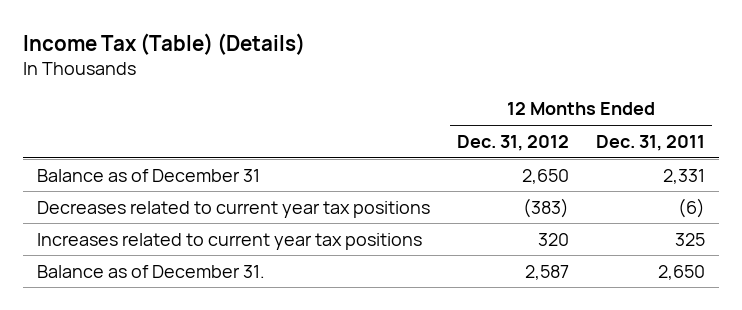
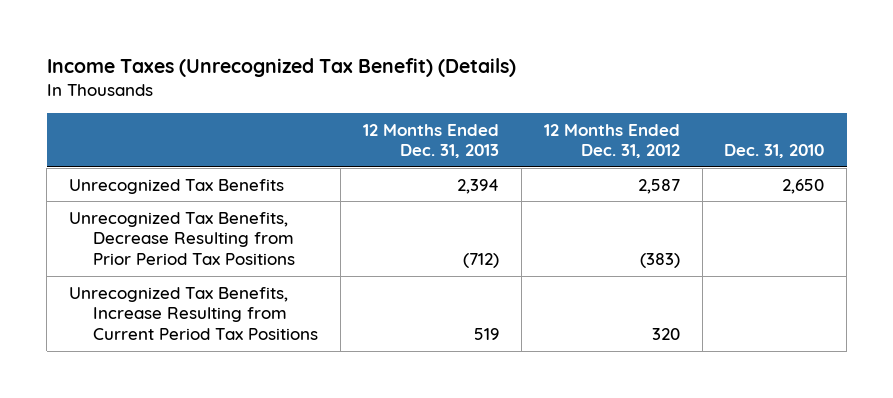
- Income Tax (Table) (Details)
+ Income Taxes (Unrecognized Tax Benefit) (Details)
- | 12 Months Ended Dec. 31, 2012 | 12 Months Ended Dec. 31, 2011
+ | 12 Months Ended Dec. 31, 2013 | 12 Months Ended Dec. 31, 2012 | Dec. 31, 2010
- Balance as of December 31 | 2,650 | 2,331
- Decreases related to current year tax positions | (383) | (6)
- Increases related to current year tax positions | 320 | 325
- Balance as of December 31. | 2,587 | 2,650
+ Unrecognized Tax Benefits | 2,394 | 2,587 | 2,650
+ Unrecognized Tax Benefits, Decrease Resulting from Prior Period Tax Positions | (712) | (383) |
+ Unrecognized Tax Benefits, Increase Resulting from Current Period Tax Positions | 519 | 320 |

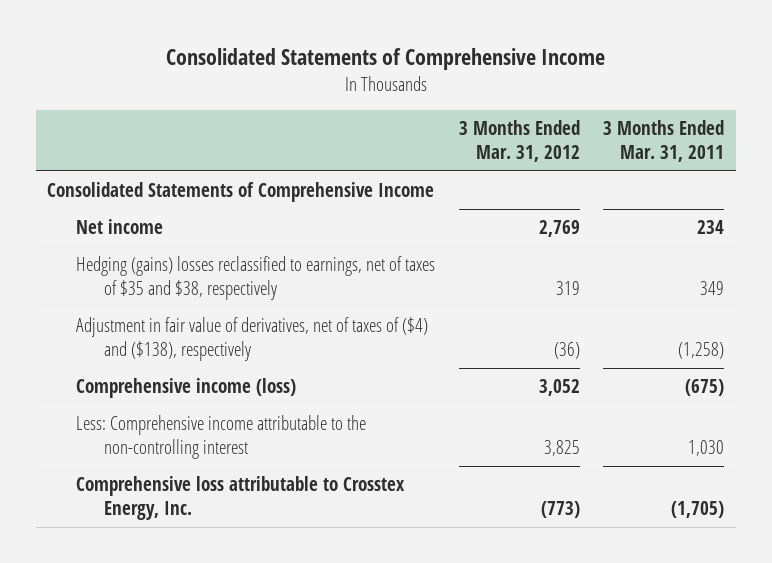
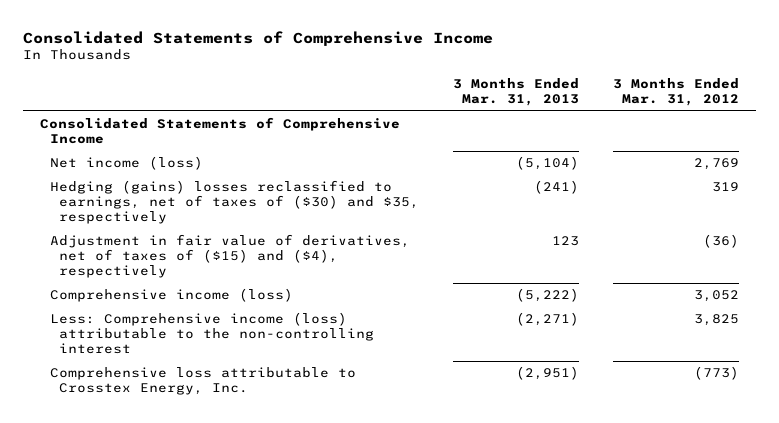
- | 3 Months Ended Mar. 31, 2012 | 3 Months Ended Mar. 31, 2011
+ | 3 Months Ended Mar. 31, 2013 | 3 Months Ended Mar. 31, 2012
- Net income | 2,769 | 234
- Hedging (gains) losses reclassified to earnings, net of taxes of $35 and $38, respectively | 319 | 349
- Adjustment in fair value of derivatives, net of taxes of ($4) and ($138), respectively | (36) | (1,258)
+ Net income (loss) | (5,104) | 2,769
+ Hedging (gains) losses reclassified to earnings, net of taxes of ($30) and $35, respectively | (241) | 319
+ Adjustment in fair value of derivatives, net of taxes of ($15) and ($4), respectively | 123 | (36)
- Less: Comprehensive income attributable to the non-controlling interest | 3,825 | 1,030
+ Less: Comprehensive income (loss) attributable to the non-controlling interest | (2,271) | 3,825

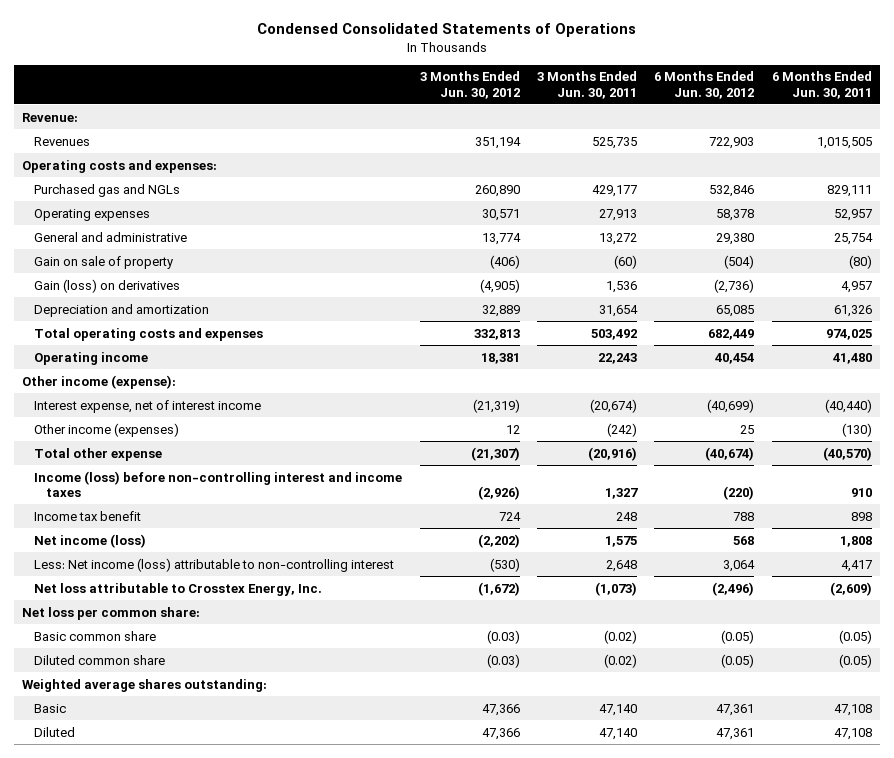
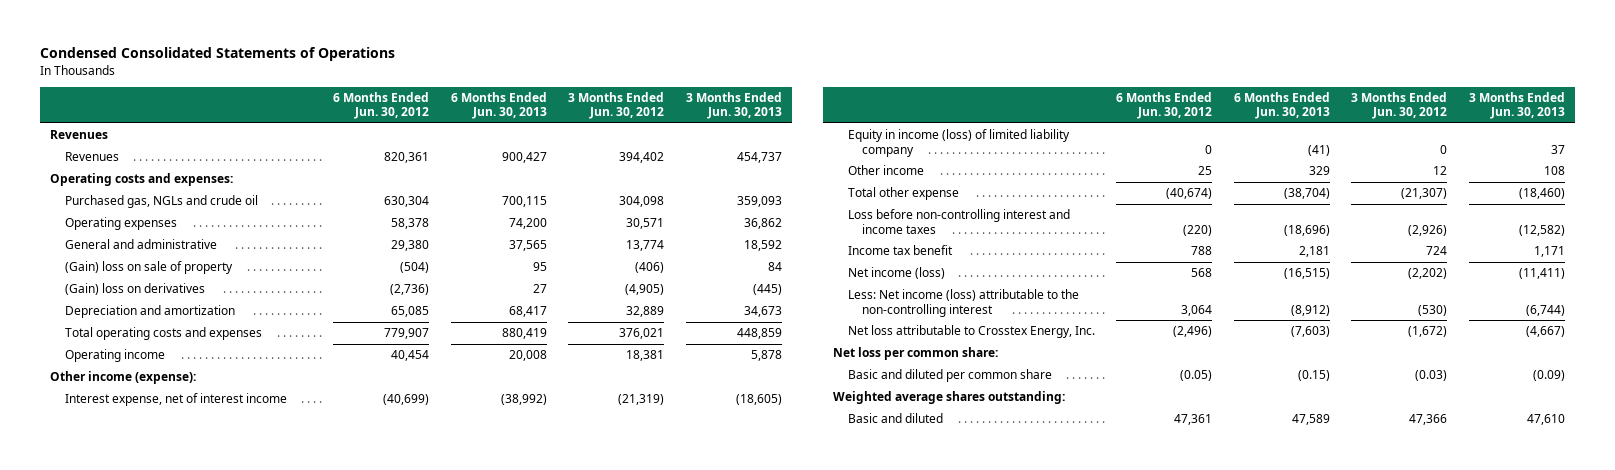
- | 3 Months Ended Jun. 30, 2012 | 3 Months Ended Jun. 30, 2011 | 6 Months Ended Jun. 30, 2012 | 6 Months Ended Jun. 30, 2011
+ | 6 Months Ended Jun. 30, 2012 | 6 Months Ended Jun. 30, 2013 | 3 Months Ended Jun. 30, 2012 | 3 Months Ended Jun. 30, 2013
- Revenue:
- Revenues | 351,194 | 525,735 | 722,903 | 1,015,505
+ Revenues
+ Revenues | 820,361 | 900,427 | 394,402 | 454,737
- Purchased gas and NGLs | 260,890 | 429,177 | 532,846 | 829,111
+ Purchased gas, NGLs and crude oil | 630,304 | 700,115 | 304,098 | 359,093
- Gain on sale of property | (406) | (60) | (504) | (80)
- Gain (loss) on derivatives | (4,905) | 1,536 | (2,736) | 4,957
+ (Gain) loss on sale of property | (504) | 95 | (406) | 84
+ (Gain) loss on derivatives | (2,736) | 27 | (4,905) | (445)
- Total operating costs and expenses | 332,813 | 503,492 | 682,449 | 974,025
+ Total operating costs and expenses | 779,907 | 880,419 | 376,021 | 448,859
- Other income (expenses) | 12 | (242) | 25 | (130)
+ Equity in income (loss) of limited liability company | 0 | (41) | 0 | 37
+ Other income | 25 | 329 | 12 | 108
- Income (loss) before non-controlling interest and income taxes | (2,926) | 1,327 | (220) | 910
+ Loss before non-controlling interest and income taxes | (220) | (18,696) | (2,926) | (12,582)
- Less: Net income (loss) attributable to non-controlling interest | (530) | 2,648 | 3,064 | 4,417
+ Less: Net income (loss) attributable to the non-controlling interest | 3,064 | (8,912) | (530) | (6,744)
- Basic common share | (0.03) | (0.02) | (0.05) | (0.05)
- Diluted common share | (0.03) | (0.02) | (0.05) | (0.05)
+ Basic and diluted per common share | (0.05) | (0.15) | (0.03) | (0.09)
- Basic | 47,366 | 47,140 | 47,361 | 47,108
- Diluted | 47,366 | 47,140 | 47,361 | 47,108
+ Basic and diluted | 47,361 | 47,589 | 47,366 | 47,610

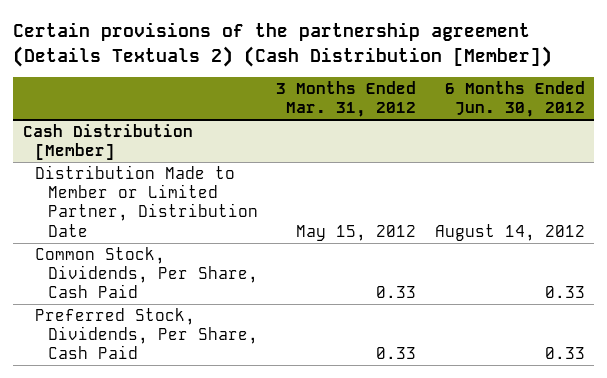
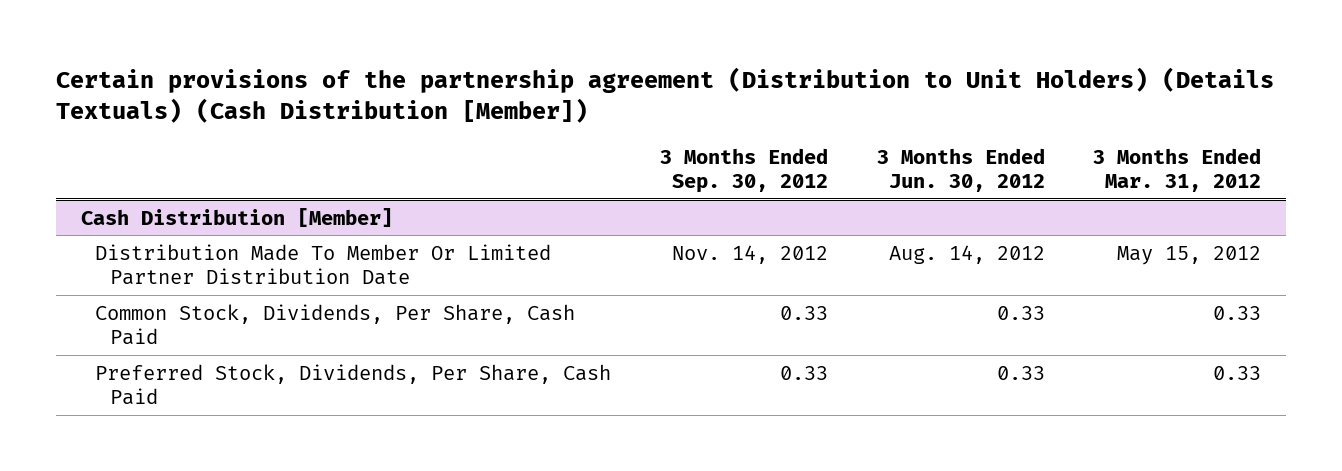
- Certain provisions of the partnership agreement (Details Textuals 2) (Cash Distribution [Member])
+ Certain provisions of the partnership agreement (Distribution to Unit Holders) (Details Textuals) (Cash Distribution [Member])
- | 3 Months Ended Mar. 31, 2012 | 6 Months Ended Jun. 30, 2012
+ | 3 Months Ended Sep. 30, 2012 | 3 Months Ended Jun. 30, 2012 | 3 Months Ended Mar. 31, 2012
@ Cash Distribution [Member]
- Distribution Made to Member or Limited Partner, Distribution Date | May 15, 2012 | August 14, 2012
+ Distribution Made To Member Or Limited Partner Distribution Date | Nov. 14, 2012 | Aug. 14, 2012 | May 15, 2012

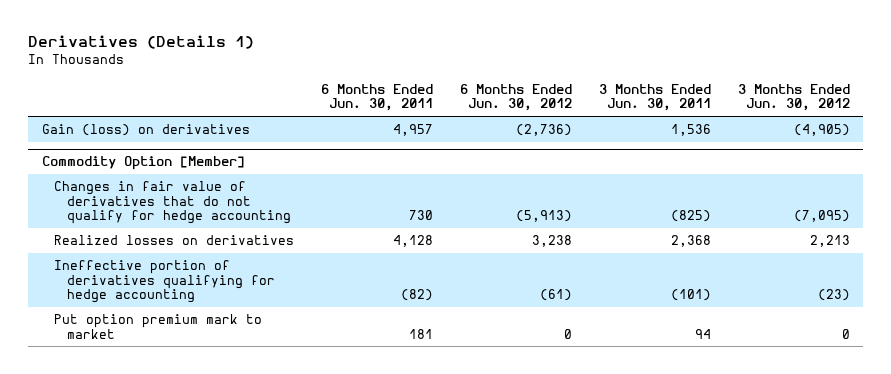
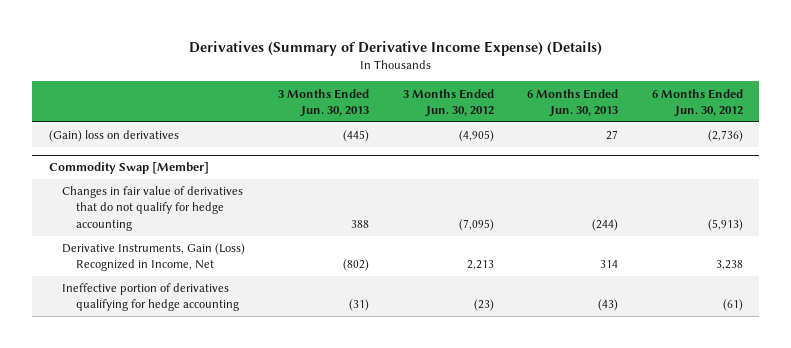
- Derivatives (Details 1)
+ Derivatives (Summary of Derivative Income Expense) (Details)
- | 6 Months Ended Jun. 30, 2011 | 6 Months Ended Jun. 30, 2012 | 3 Months Ended Jun. 30, 2011 | 3 Months Ended Jun. 30, 2012
+ | 3 Months Ended Jun. 30, 2013 | 3 Months Ended Jun. 30, 2012 | 6 Months Ended Jun. 30, 2013 | 6 Months Ended Jun. 30, 2012
- Gain (loss) on derivatives | 4,957 | (2,736) | 1,536 | (4,905)
- Commodity Option [Member]
+ (Gain) loss on derivatives | (445) | (4,905) | 27 | (2,736)
+ Commodity Swap [Member]
- Realized losses on derivatives | 4,128 | 3,238 | 2,368 | 2,213
+ Derivative Instruments, Gain (Loss) Recognized in Income, Net | (802) | 2,213 | 314 | 3,238
- Put option premium mark to market | 181 | 0 | 94 | 0

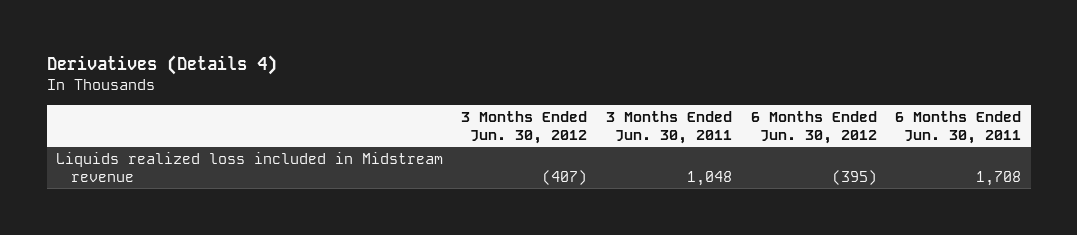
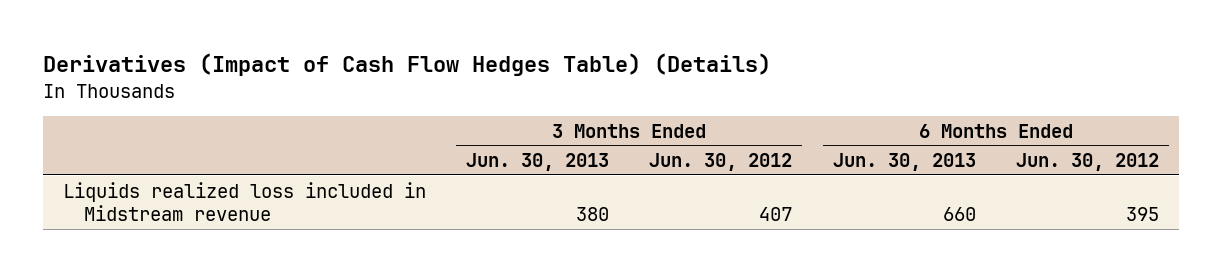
- Derivatives (Details 4)
+ Derivatives (Impact of Cash Flow Hedges Table) (Details)
- | 3 Months Ended Jun. 30, 2012 | 3 Months Ended Jun. 30, 2011 | 6 Months Ended Jun. 30, 2012 | 6 Months Ended Jun. 30, 2011
+ | 3 Months Ended Jun. 30, 2013 | 3 Months Ended Jun. 30, 2012 | 6 Months Ended Jun. 30, 2013 | 6 Months Ended Jun. 30, 2012
- Liquids realized loss included in Midstream revenue | (407) | 1,048 | (395) | 1,708
+ Liquids realized loss included in Midstream revenue | 380 | 407 | 660 | 395

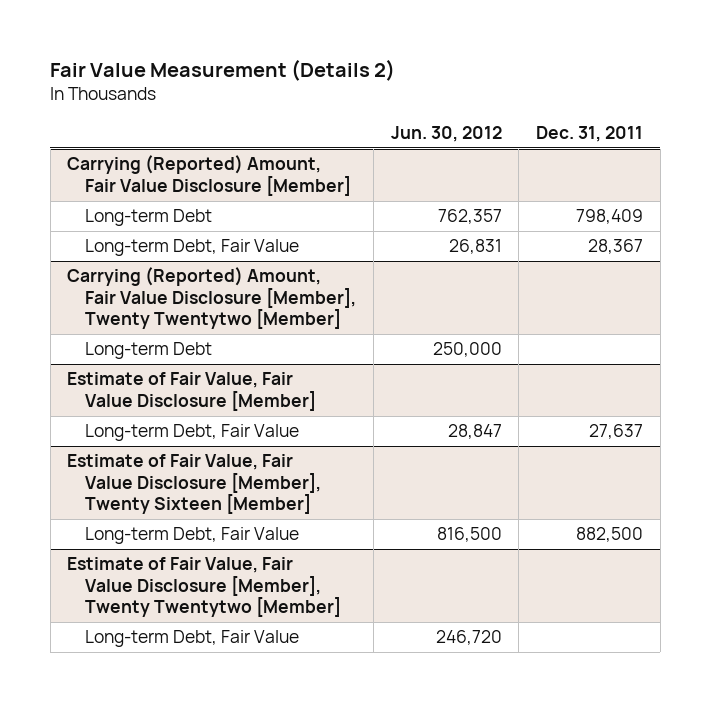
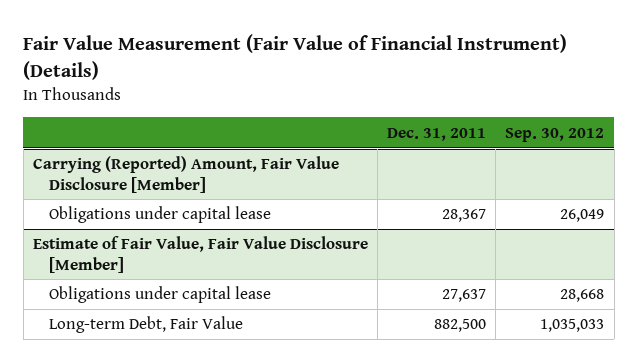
- Fair Value Measurement (Details 2)
+ Fair Value Measurement (Fair Value of Financial Instrument) (Details)
- | Jun. 30, 2012 | Dec. 31, 2011
+ | Dec. 31, 2011 | Sep. 30, 2012
@ Carrying (Reported) Amount, Fair Value Disclosure [Member]
- Long-term Debt | 762,357 | 798,409
- Long-term Debt, Fair Value | 26,831 | 28,367
- Carrying (Reported) Amount, Fair Value Disclosure [Member], Twenty Twentytwo [Member]
- Long-term Debt | 250,000 |
@ Carrying (Reported) Amount, Fair Value Disclosure [Member]
+ Obligations under capital lease | 28,367 | 26,049
@ Estimate of Fair Value, Fair Value Disclosure [Member]
- Long-term Debt, Fair Value | 28,847 | 27,637
- Estimate of Fair Value, Fair Value Disclosure [Member], Twenty Sixteen [Member]
@ Estimate of Fair Value, Fair Value Disclosure [Member]
+ Obligations under capital lease | 27,637 | 28,668
- Estimate of Fair Value, Fair Value Disclosure [Member], Twenty Twentytwo [Member]
- Long-term Debt, Fair Value | 246,720 |

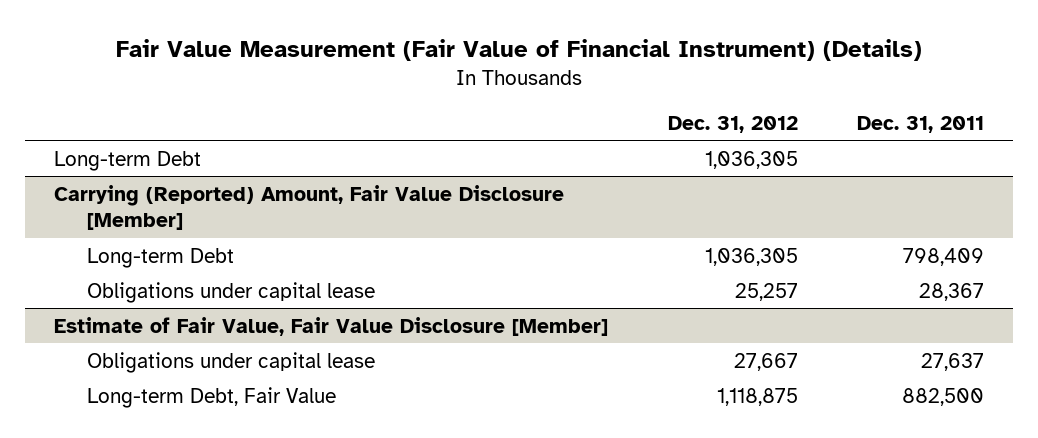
- | Dec. 31, 2011 | Sep. 30, 2012
+ | Dec. 31, 2012 | Dec. 31, 2011
+ Long-term Debt | 1,036,305 |
@ Carrying (Reported) Amount, Fair Value Disclosure [Member]
+ Long-term Debt | 1,036,305 | 798,409

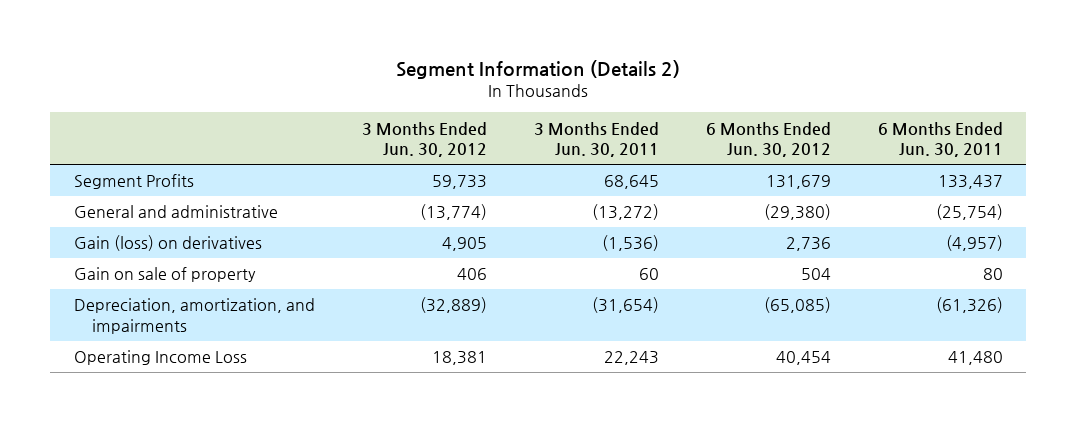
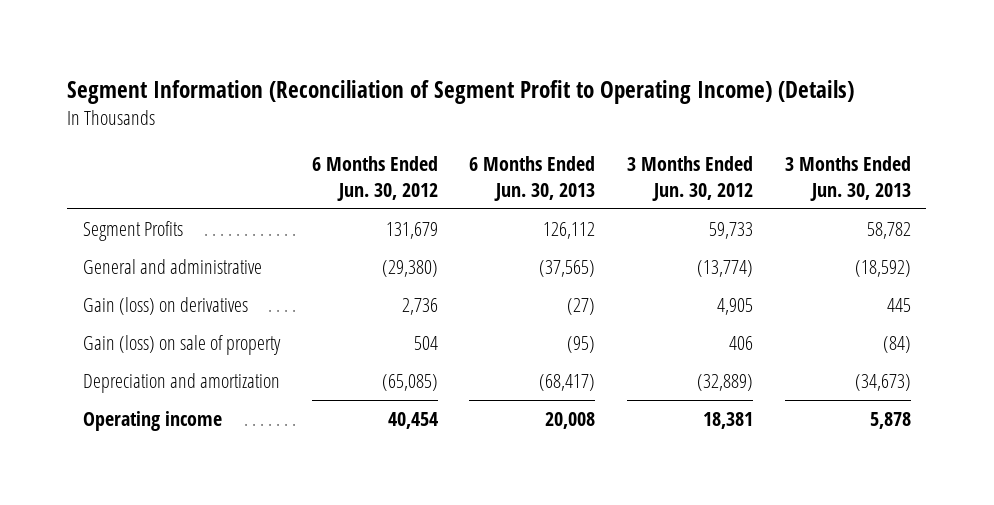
- Segment Information (Details 2)
+ Segment Information (Reconciliation of Segment Profit to Operating Income) (Details)
- | 3 Months Ended Jun. 30, 2012 | 3 Months Ended Jun. 30, 2011 | 6 Months Ended Jun. 30, 2012 | 6 Months Ended Jun. 30, 2011
+ | 6 Months Ended Jun. 30, 2012 | 6 Months Ended Jun. 30, 2013 | 3 Months Ended Jun. 30, 2012 | 3 Months Ended Jun. 30, 2013
- Gain on sale of property | 406 | 60 | 504 | 80
- Depreciation, amortization, and impairments | (32,889) | (31,654) | (65,085) | (61,326)
- Operating Income Loss | 18,381 | 22,243 | 40,454 | 41,480
+ Gain (loss) on sale of property | 504 | (95) | 406 | (84)
+ Depreciation and amortization | (65,085) | (68,417) | (32,889) | (34,673)
+ Operating income | 40,454 | 20,008 | 18,381 | 5,878

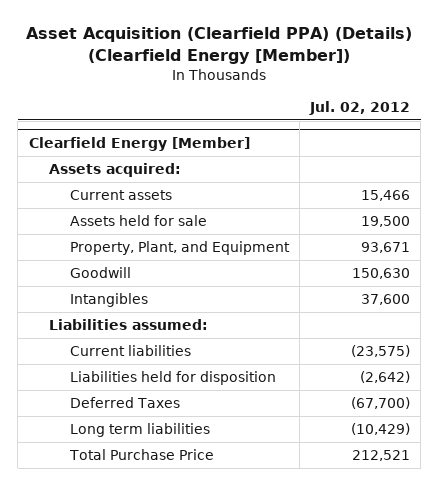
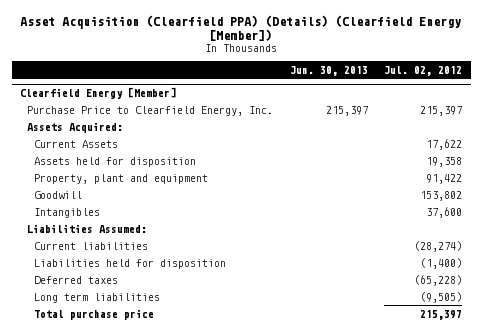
- | Jul. 02, 2012
+ | Jun. 30, 2013 | Jul. 02, 2012
@ Clearfield Energy [Member]
- Assets acquired:
- Current assets | 15,466
- Assets held for sale | 19,500
- Property, Plant, and Equipment | 93,671
- Goodwill | 150,630
+ Purchase Price to Clearfield Energy, Inc. | 215,397 | 215,397
+ Assets Acquired:
+ Current Assets | | 17,622
+ Assets held for disposition | | 19,358
+ Property, plant and equipment | | 91,422
+ Goodwill | | 153,802
- Liabilities assumed:
- Current liabilities | (23,575)
- Liabilities held for disposition | (2,642)
- Deferred Taxes | (67,700)
- Long term liabilities | (10,429)
- Total Purchase Price | 212,521
+ Liabilities Assumed:
+ Current liabilities | | (28,274)
+ Liabilities held for disposition | | (1,400)
+ Deferred taxes | | (65,228)
+ Long term liabilities | | (9,505)
+ Total purchase price | | 215,397

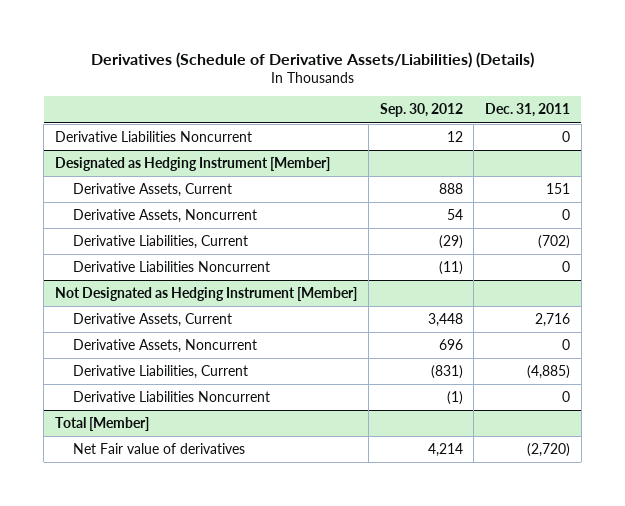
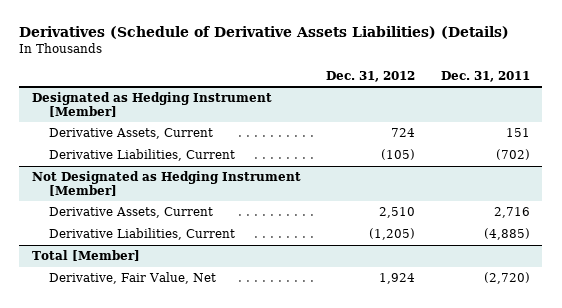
- Derivatives (Schedule of Derivative Assets/Liabilities) (Details)
+ Derivatives (Schedule of Derivative Assets Liabilities) (Details)
- | Sep. 30, 2012 | Dec. 31, 2011
+ | Dec. 31, 2012 | Dec. 31, 2011
- Derivative Liabilities Noncurrent | 12 | 0
@ Designated as Hedging Instrument [Member]
- Derivative Assets, Noncurrent | 54 | 0
- Derivative Liabilities Noncurrent | (11) | 0
@ Not Designated as Hedging Instrument [Member]
- Derivative Assets, Noncurrent | 696 | 0
- Derivative Liabilities Noncurrent | (1) | 0
@ Total [Member]
- Net Fair value of derivatives | 4,214 | (2,720)
+ Derivative, Fair Value, Net | 1,924 | (2,720)

